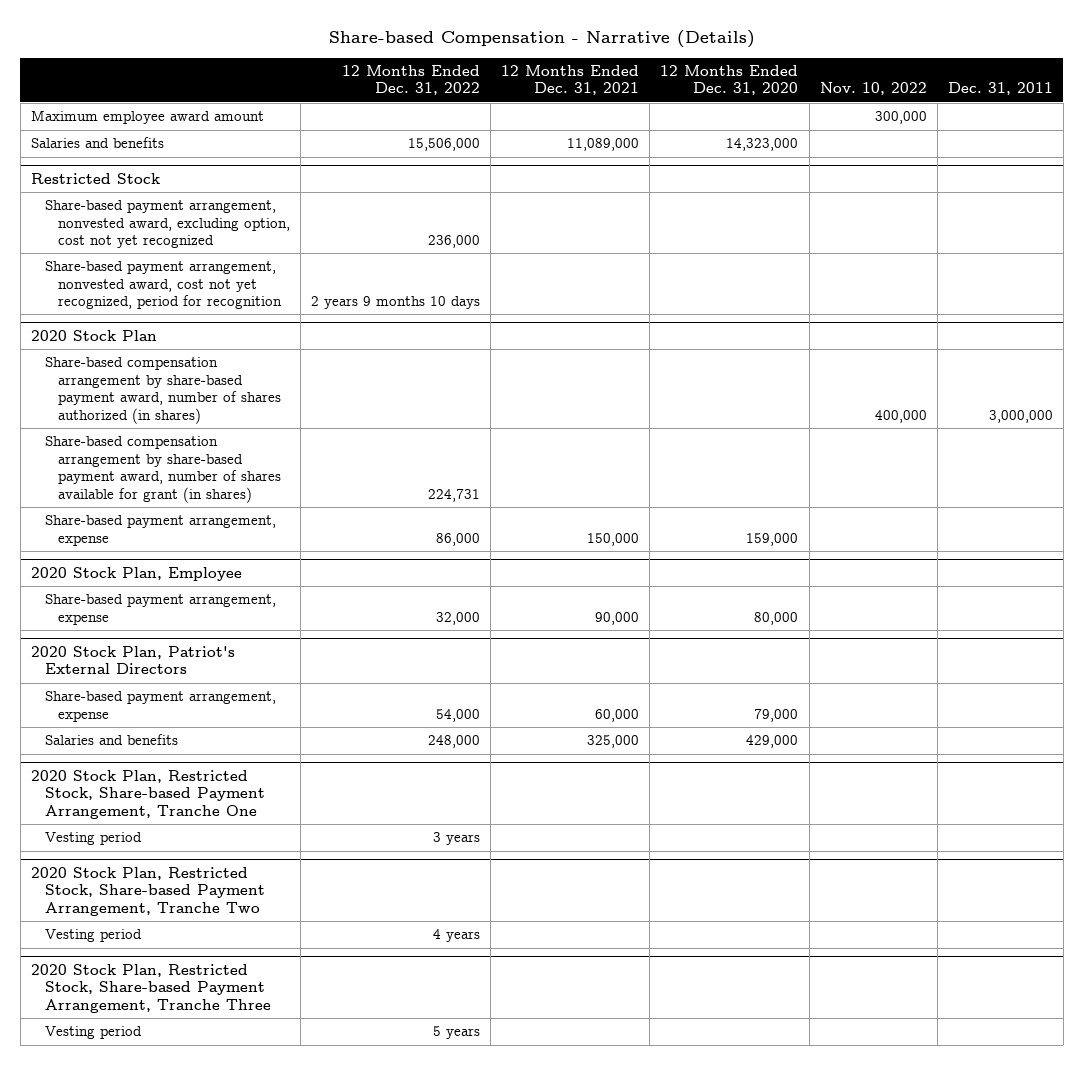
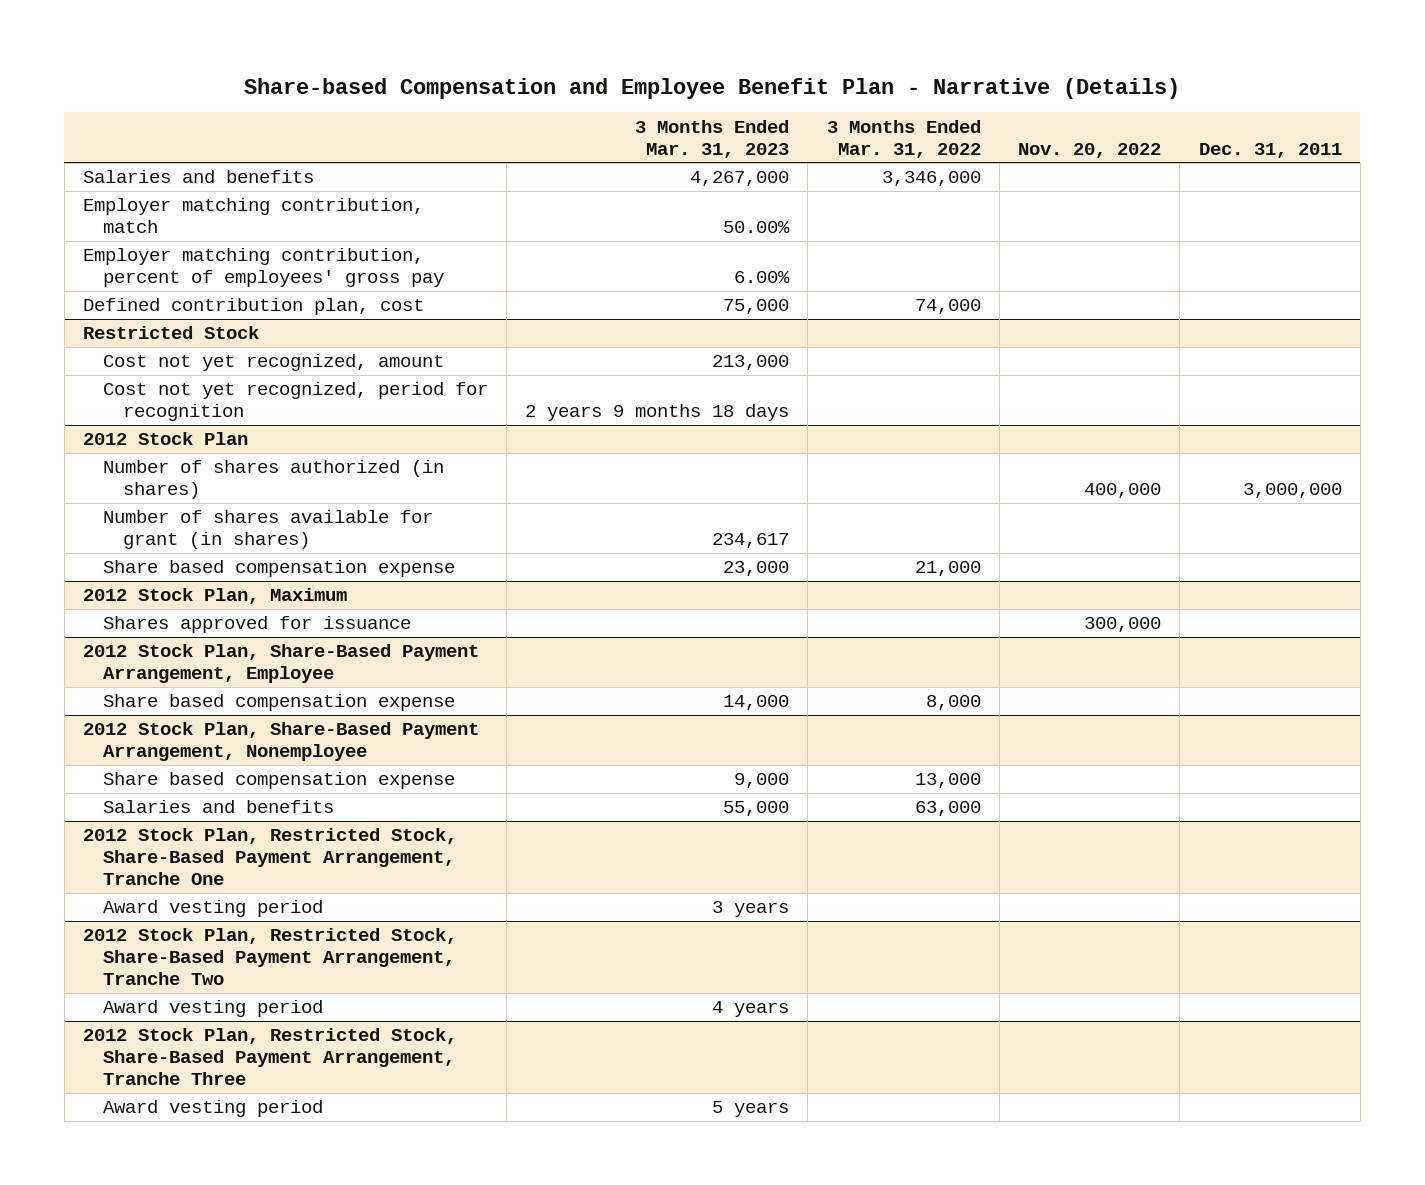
- Share-based Compensation - Narrative (Details)
+ Share-based Compensation and Employee Benefit Plan - Narrative (Details)
- | 12 Months Ended Dec. 31, 2022 | 12 Months Ended Dec. 31, 2021 | 12 Months Ended Dec. 31, 2020 | Nov. 10, 2022 | Dec. 31, 2011
+ | 3 Months Ended Mar. 31, 2023 | 3 Months Ended Mar. 31, 2022 | Nov. 20, 2022 | Dec. 31, 2011
- Maximum employee award amount | | | | 300,000 |
+ Employer matching contribution, match | 50.00% | | |
+ Employer matching contribution, percent of employees' gross pay | 6.00% | | |
+ Defined contribution plan, cost | 75,000 | 74,000 | |
@ Restricted Stock
- Share-based payment arrangement, nonvested award, excluding option, cost not yet recognized | 236,000 | | | |
- Share-based payment arrangement, nonvested award, cost not yet recognized, period for recognition | 2 years 9 months 10 days | | | |
- 2020 Stock Plan
- Share-based compensation arrangement by share-based payment award, number of shares authorized (in shares) | | | | 400,000 | 3,000,000
- Share-based compensation arrangement by share-based payment award, number of shares available for grant (in shares) | 224,731 | | | |
- Share-based payment arrangement, expense | 86,000 | 150,000 | 159,000 | |
- 2020 Stock Plan, Employee
- Share-based payment arrangement, expense | 32,000 | 90,000 | 80,000 | |
- 2020 Stock Plan, Patriot's External Directors
- Share-based payment arrangement, expense | 54,000 | 60,000 | 79,000 | |
- Salaries and benefits | 248,000 | 325,000 | 429,000 | |
- 2020 Stock Plan, Restricted Stock, Share-based Payment Arrangement, Tranche One
- Vesting period | 3 years | | | |
- 2020 Stock Plan, Restricted Stock, Share-based Payment Arrangement, Tranche Two
- Vesting period | 4 years | | | |
- 2020 Stock Plan, Restricted Stock, Share-based Payment Arrangement, Tranche Three
- Vesting period | 5 years | | | |
@ Restricted Stock
+ Cost not yet recognized, amount | 213,000 | | |
+ Cost not yet recognized, period for recognition | 2 years 9 months 18 days | | |
+ 2012 Stock Plan
+ Number of shares authorized (in shares) | | | 400,000 | 3,000,000
+ Number of shares available for grant (in shares) | 234,617 | | |
+ Share based compensation expense | 23,000 | 21,000 | |
+ 2012 Stock Plan, Maximum
+ Shares approved for issuance | | | 300,000 |
+ 2012 Stock Plan, Share-Based Payment Arrangement, Employee
+ Share based compensation expense | 14,000 | 8,000 | |
+ 2012 Stock Plan, Share-Based Payment Arrangement, Nonemployee
+ Share based compensation expense | 9,000 | 13,000 | |
+ Salaries and benefits | 55,000 | 63,000 | |
+ 2012 Stock Plan, Restricted Stock, Share-Based Payment Arrangement, Tranche One
+ Award vesting period | 3 years | | |
+ 2012 Stock Plan, Restricted Stock, Share-Based Payment Arrangement, Tranche Two
+ Award vesting period | 4 years | | |
+ 2012 Stock Plan, Restricted Stock, Share-Based Payment Arrangement, Tranche Three
+ Award vesting period | 5 years | | |

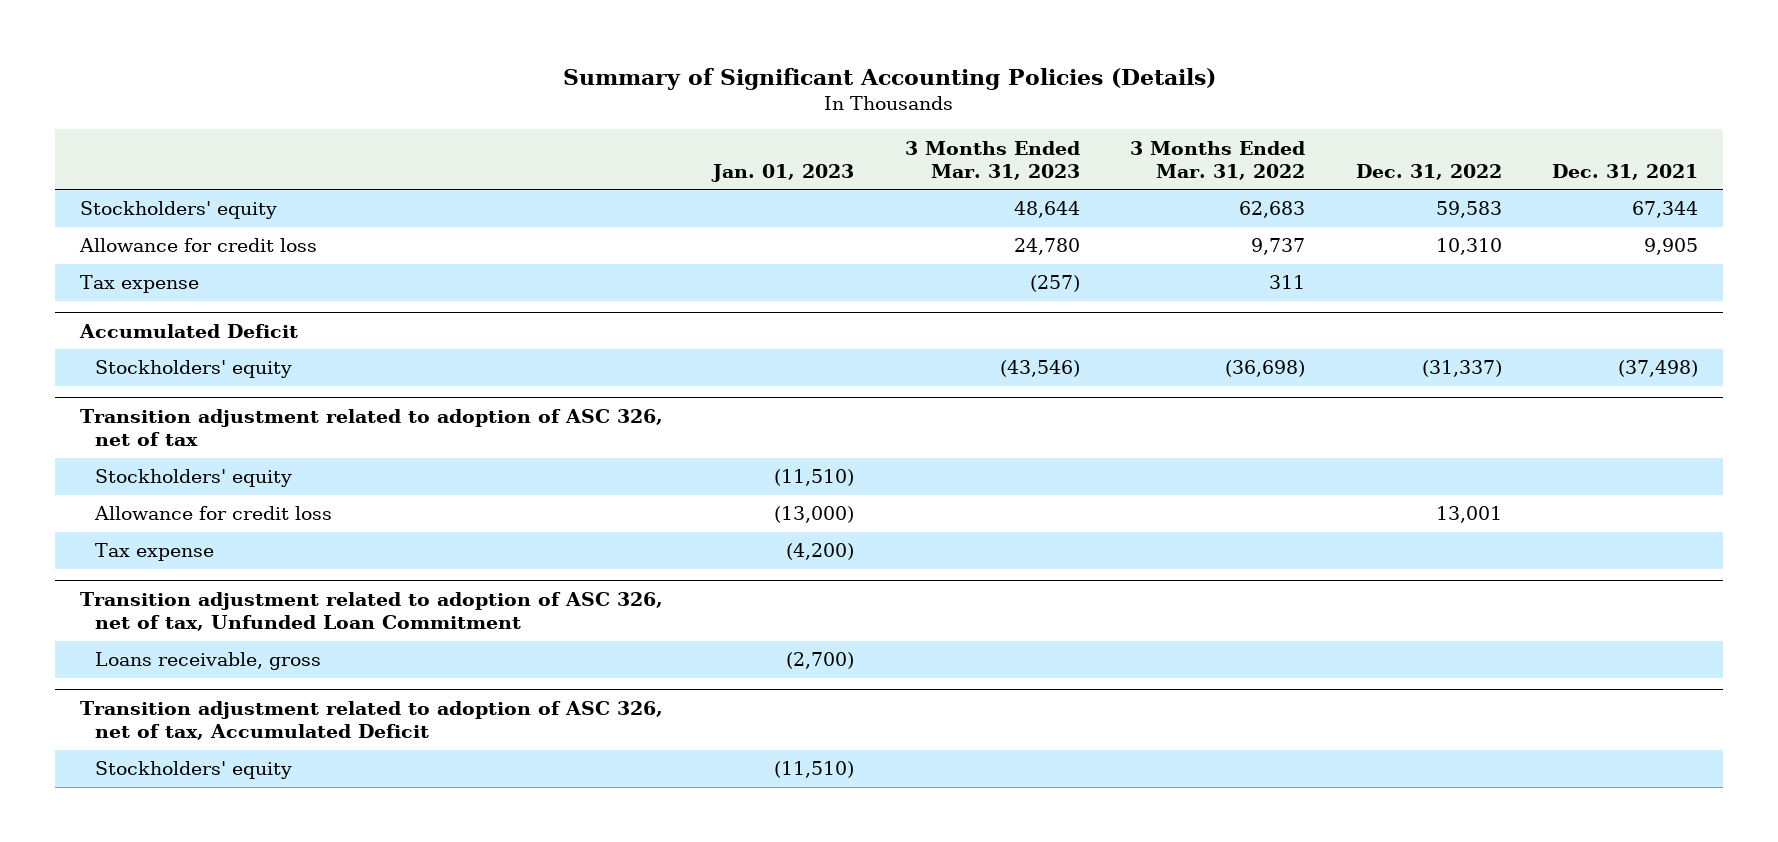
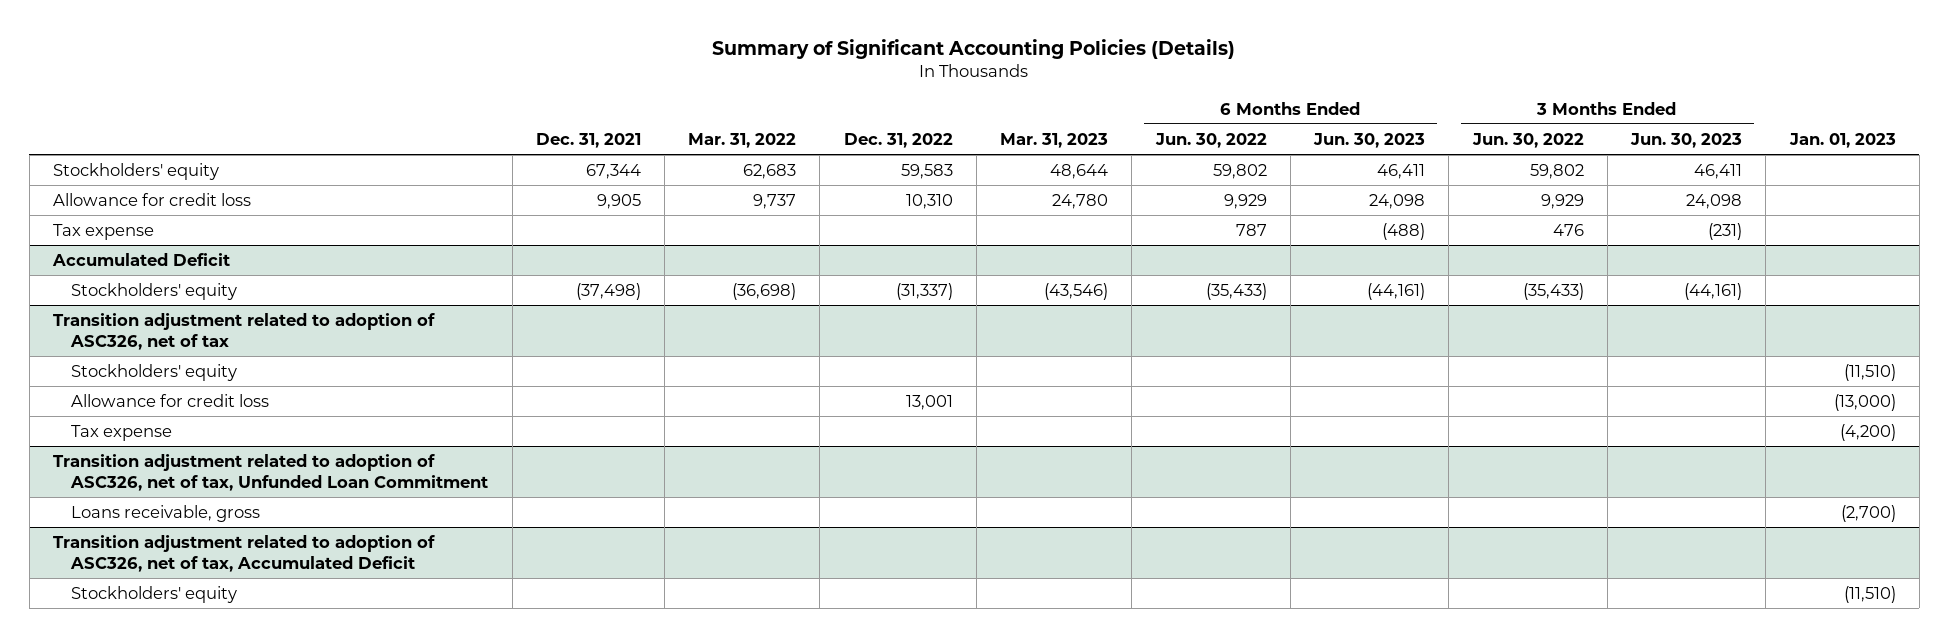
- | Jan. 01, 2023 | 3 Months Ended Mar. 31, 2023 | 3 Months Ended Mar. 31, 2022 | Dec. 31, 2022 | Dec. 31, 2021
+ | Dec. 31, 2021 | Mar. 31, 2022 | Dec. 31, 2022 | Mar. 31, 2023 | 6 Months Ended Jun. 30, 2022 | 6 Months Ended Jun. 30, 2023 | 3 Months Ended Jun. 30, 2022 | 3 Months Ended Jun. 30, 2023 | Jan. 01, 2023
- Transition adjustment related to adoption of ASC 326, net of tax
+ Transition adjustment related to adoption of ASC326, net of tax
- Transition adjustment related to adoption of ASC 326, net of tax, Unfunded Loan Commitment
+ Transition adjustment related to adoption of ASC326, net of tax, Unfunded Loan Commitment
- Transition adjustment related to adoption of ASC 326, net of tax, Accumulated Deficit
+ Transition adjustment related to adoption of ASC326, net of tax, Accumulated Deficit

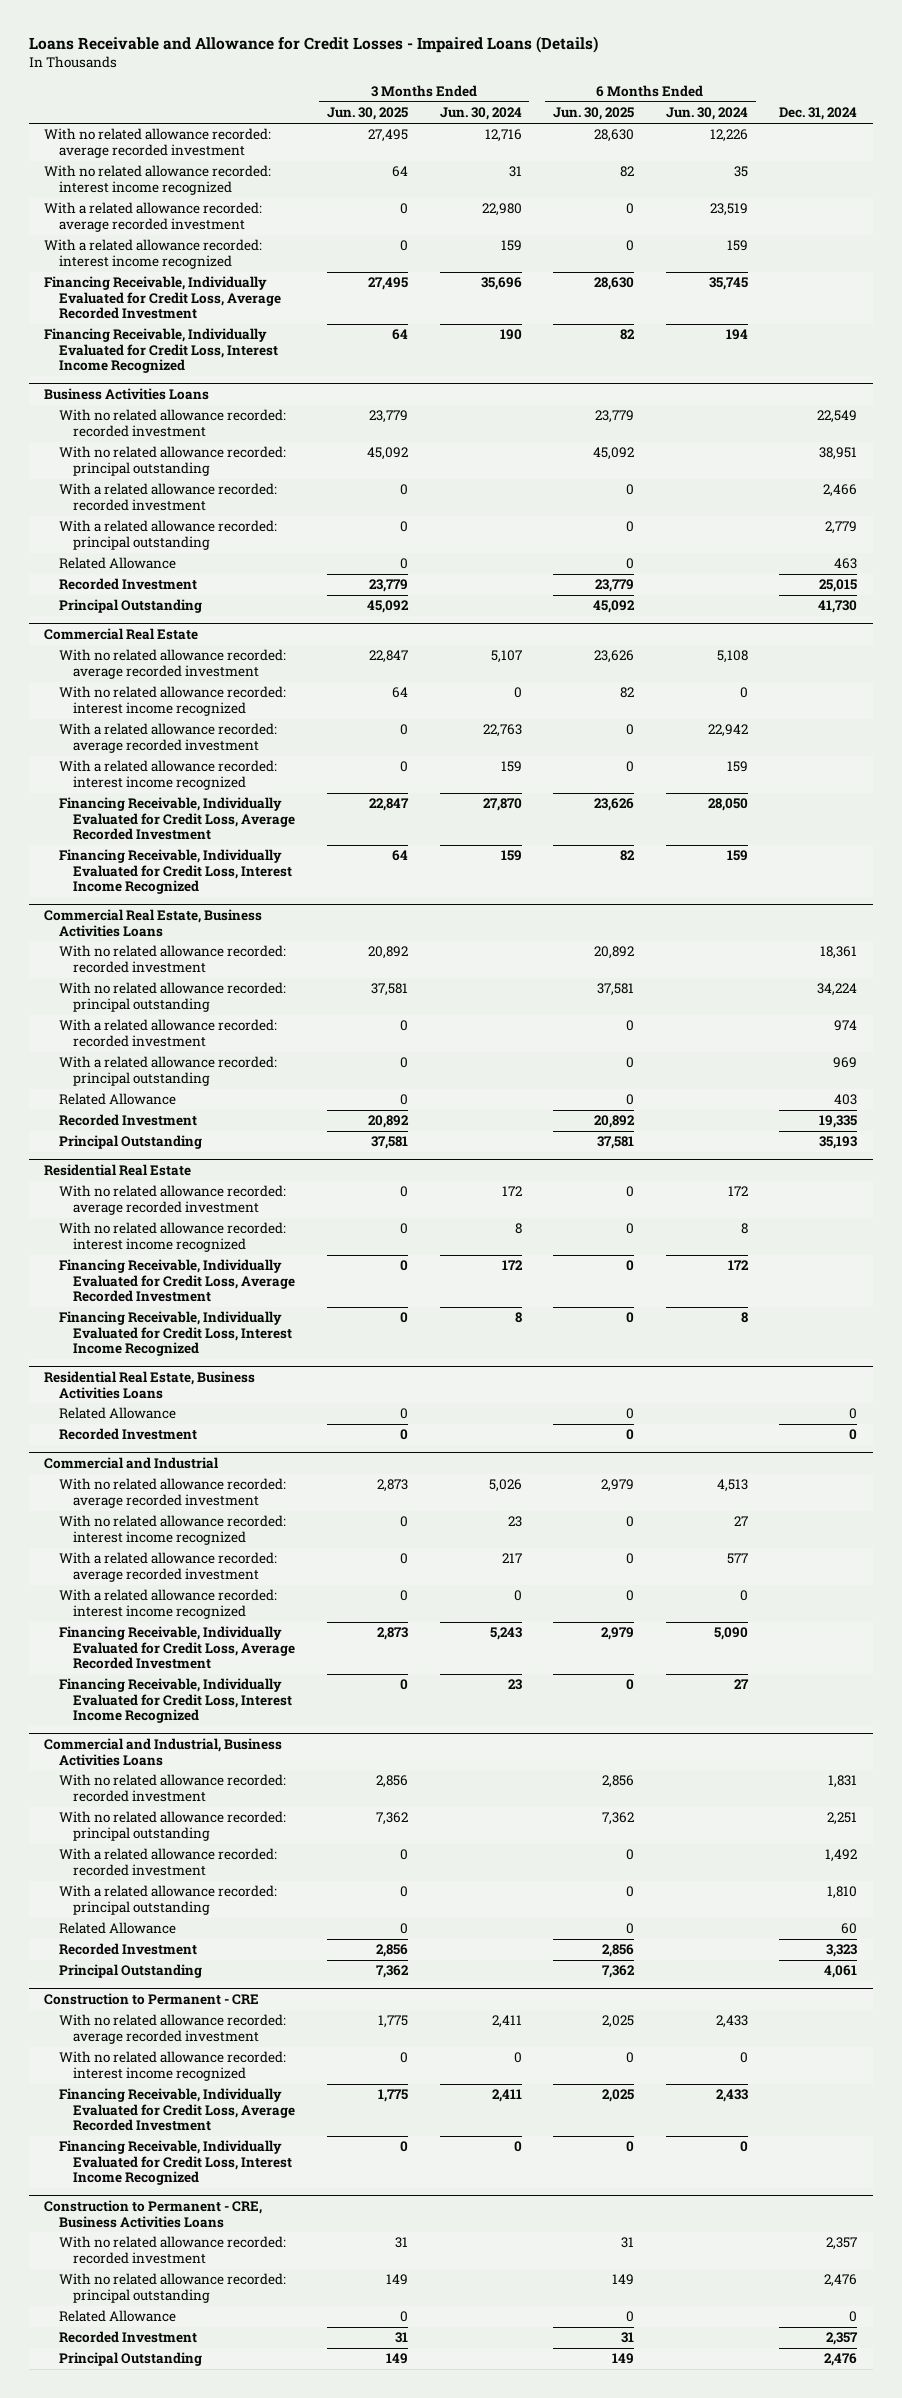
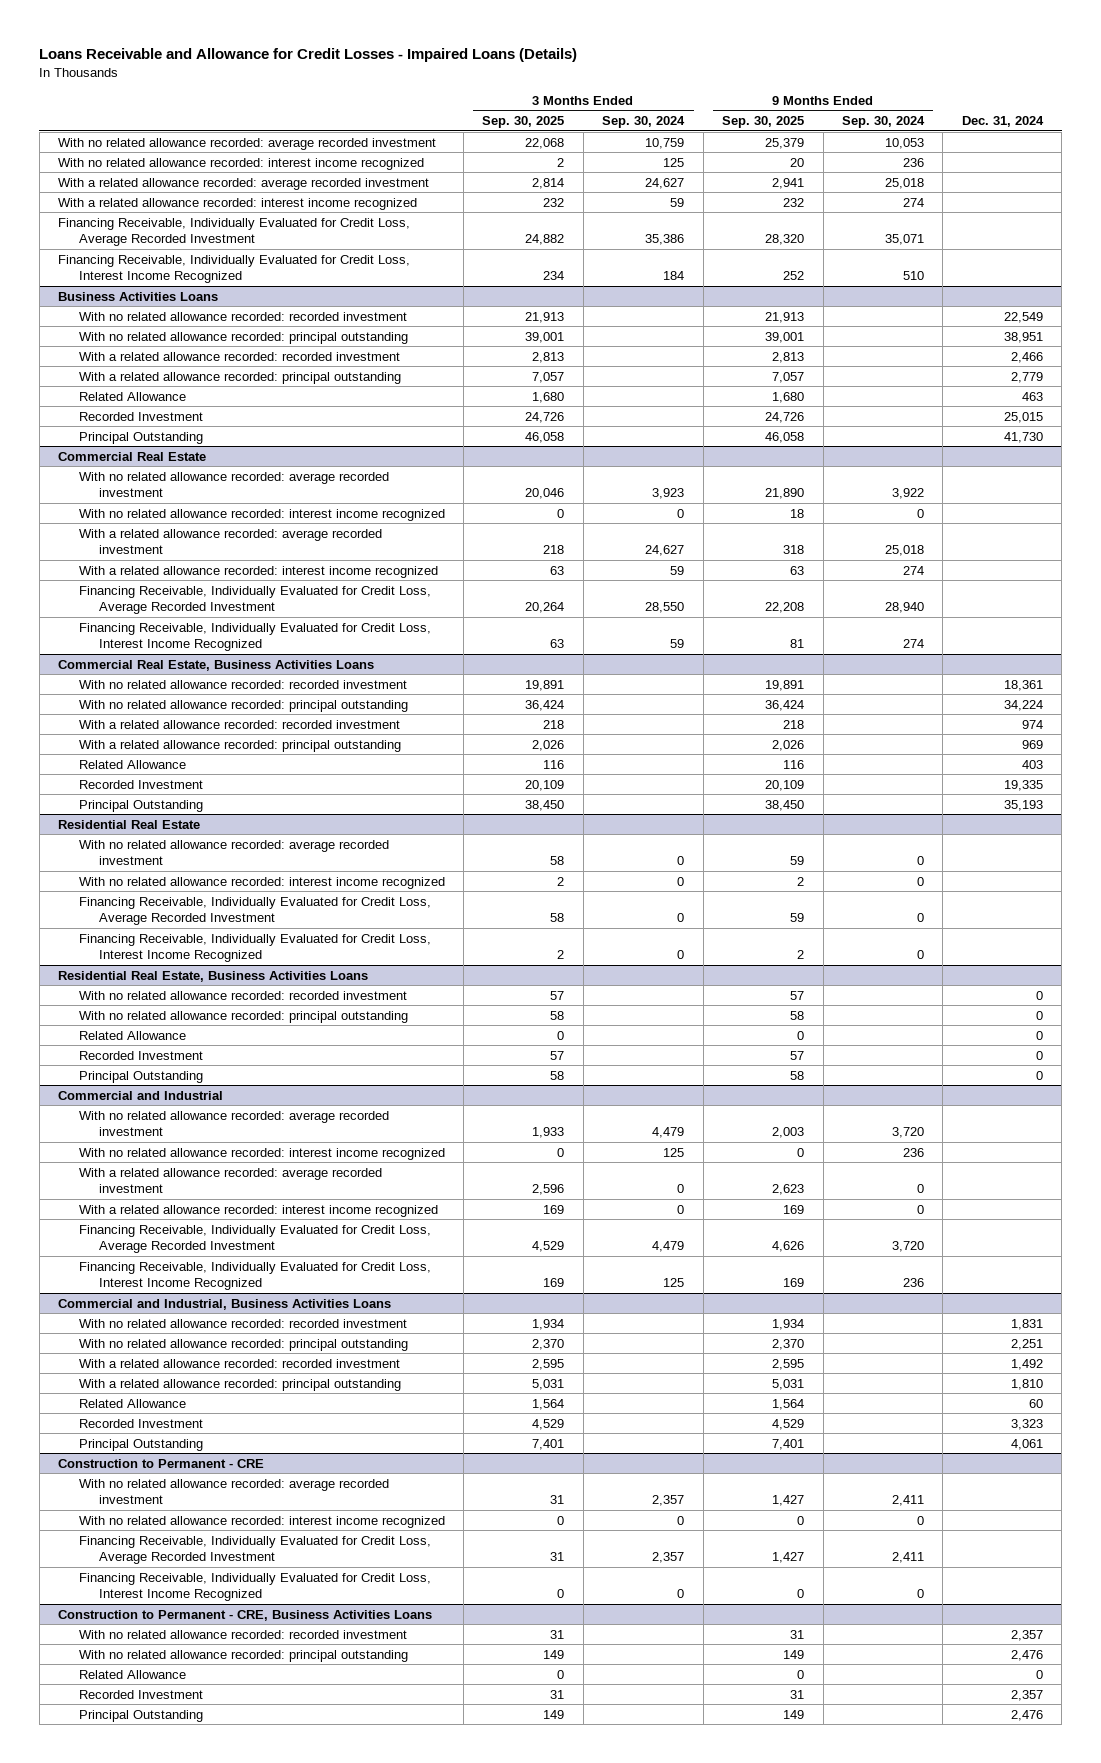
- | 3 Months Ended Jun. 30, 2025 | 3 Months Ended Jun. 30, 2024 | 6 Months Ended Jun. 30, 2025 | 6 Months Ended Jun. 30, 2024 | Dec. 31, 2024
+ | 3 Months Ended Sep. 30, 2025 | 3 Months Ended Sep. 30, 2024 | 9 Months Ended Sep. 30, 2025 | 9 Months Ended Sep. 30, 2024 | Dec. 31, 2024
@ Residential Real Estate, Business Activities Loans
+ With no related allowance recorded: recorded investment | 57 | | 57 | | 0
+ With no related allowance recorded: principal outstanding | 58 | | 58 | | 0
+ Principal Outstanding | 58 | | 58 | | 0

